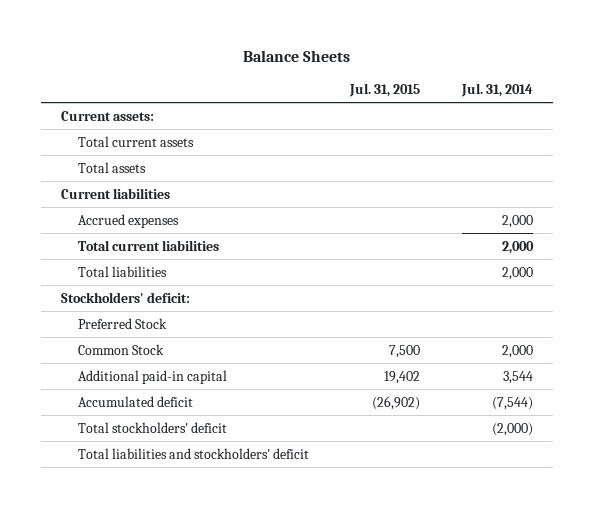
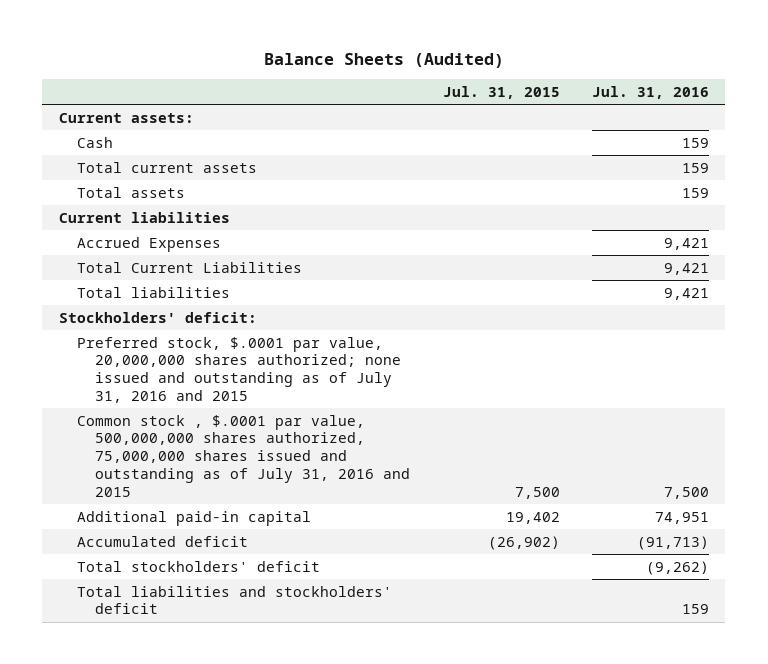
- Balance Sheets
+ Balance Sheets (Audited)
- | Jul. 31, 2015 | Jul. 31, 2014
+ | Jul. 31, 2015 | Jul. 31, 2016
+ Cash | | 159
- Accrued expenses | | 2,000
- Total current liabilities | | 2,000
+ Accrued Expenses | | 9,421
+ Total Current Liabilities | | 9,421
- Preferred Stock
- Common Stock | 7,500 | 2,000
+ Preferred stock, $.0001 par value, 20,000,000 shares authorized; none issued and outstanding as of July 31, 2016 and 2015
+ Common stock , $.0001 par value, 500,000,000 shares authorized, 75,000,000 shares issued and outstanding as of July 31, 2016 and 2015 | 7,500 | 7,500

